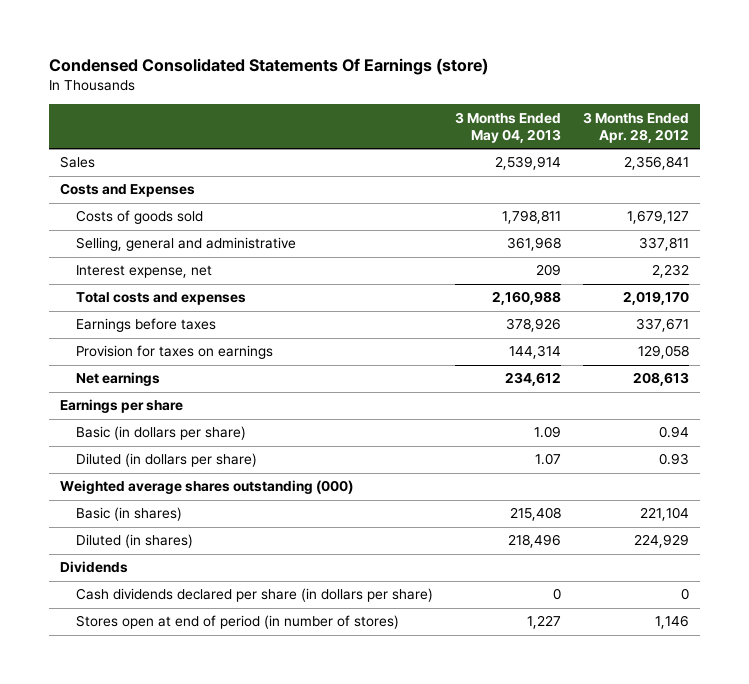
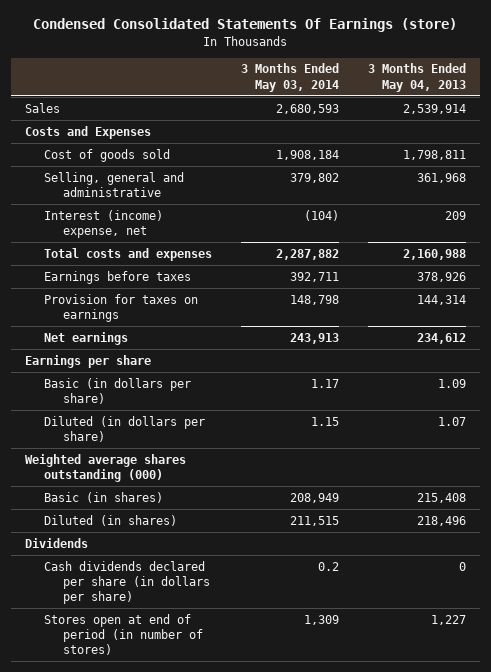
- | 3 Months Ended May 04, 2013 | 3 Months Ended Apr. 28, 2012
+ | 3 Months Ended May 03, 2014 | 3 Months Ended May 04, 2013
- Costs of goods sold | 1,798,811 | 1,679,127
+ Cost of goods sold | 1,908,184 | 1,798,811
- Interest expense, net | 209 | 2,232
+ Interest (income) expense, net | (104) | 209

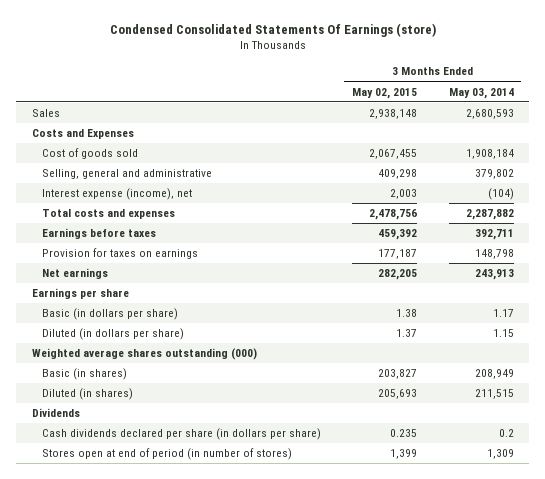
- | 3 Months Ended May 03, 2014 | 3 Months Ended May 04, 2013
+ | 3 Months Ended May 02, 2015 | 3 Months Ended May 03, 2014
- Interest (income) expense, net | (104) | 209
+ Interest expense (income), net | 2,003 | (104)

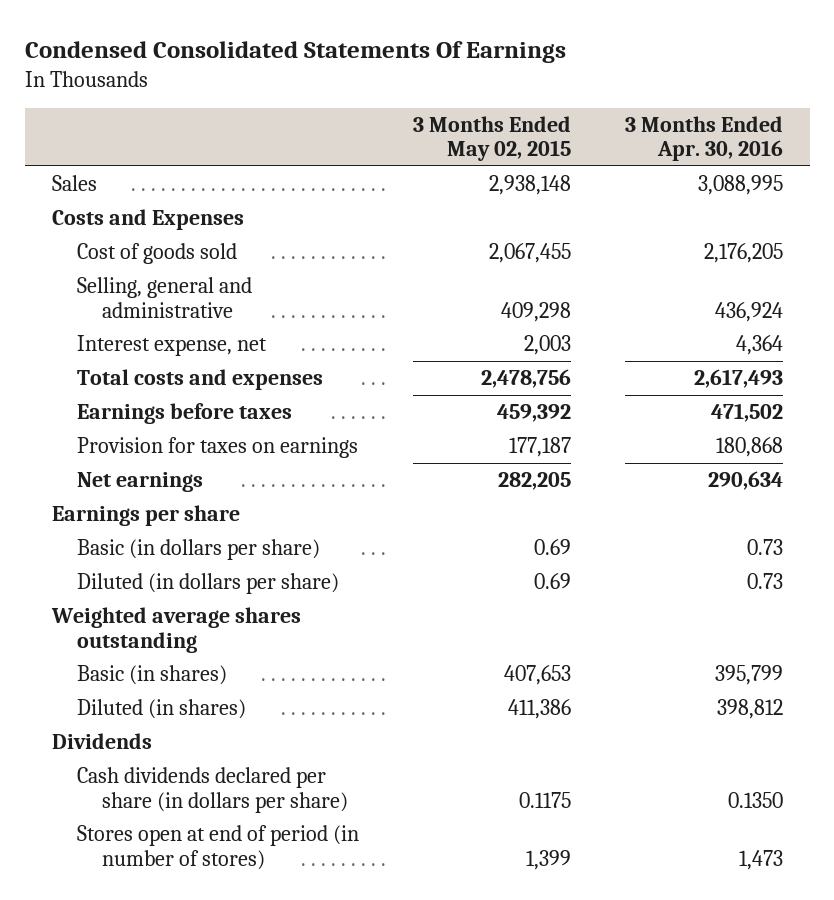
- Condensed Consolidated Statements Of Earnings (store)
+ Condensed Consolidated Statements Of Earnings
- | 3 Months Ended May 02, 2015 | 3 Months Ended May 03, 2014
+ | 3 Months Ended May 02, 2015 | 3 Months Ended Apr. 30, 2016
- Interest expense (income), net | 2,003 | (104)
+ Interest expense, net | 2,003 | 4,364
- Basic (in dollars per share) | 1.38 | 1.17
- Diluted (in dollars per share) | 1.37 | 1.15
- Weighted average shares outstanding (000)
- Basic (in shares) | 203,827 | 208,949
- Diluted (in shares) | 205,693 | 211,515
+ Basic (in dollars per share) | 0.69 | 0.73
+ Diluted (in dollars per share) | 0.69 | 0.73
+ Weighted average shares outstanding
+ Basic (in shares) | 407,653 | 395,799
+ Diluted (in shares) | 411,386 | 398,812
- Cash dividends declared per share (in dollars per share) | 0.235 | 0.2
+ Cash dividends declared per share (in dollars per share) | 0.1175 | 0.1350

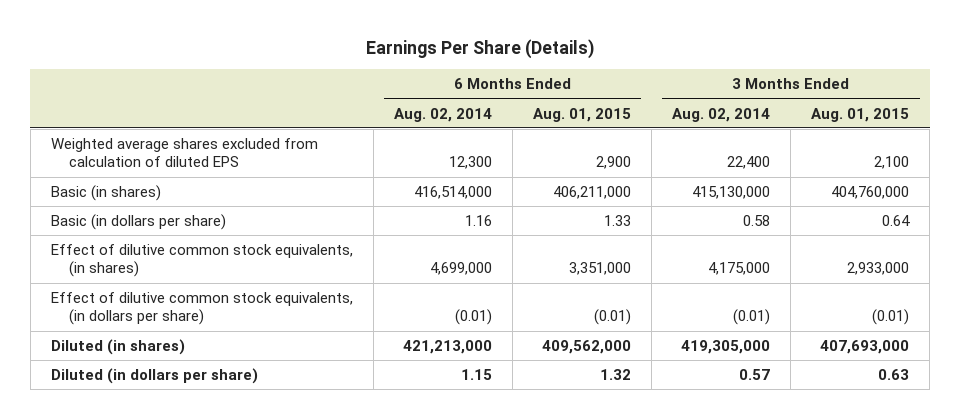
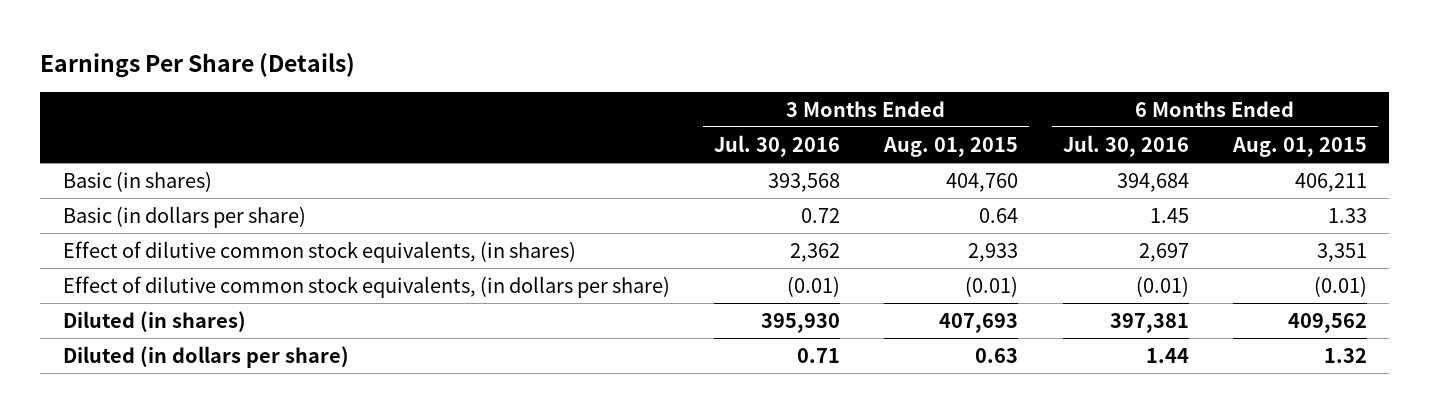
- | 6 Months Ended Aug. 02, 2014 | 6 Months Ended Aug. 01, 2015 | 3 Months Ended Aug. 02, 2014 | 3 Months Ended Aug. 01, 2015
+ | 3 Months Ended Jul. 30, 2016 | 3 Months Ended Aug. 01, 2015 | 6 Months Ended Jul. 30, 2016 | 6 Months Ended Aug. 01, 2015
- Weighted average shares excluded from calculation of diluted EPS | 12,300 | 2,900 | 22,400 | 2,100
- Basic (in shares) | 416,514,000 | 406,211,000 | 415,130,000 | 404,760,000
+ Basic (in shares) | 393,568 | 404,760 | 394,684 | 406,211
- Effect of dilutive common stock equivalents, (in shares) | 4,699,000 | 3,351,000 | 4,175,000 | 2,933,000
+ Effect of dilutive common stock equivalents, (in shares) | 2,362 | 2,933 | 2,697 | 3,351
- Diluted (in shares) | 421,213,000 | 409,562,000 | 419,305,000 | 407,693,000
+ Diluted (in shares) | 395,930 | 407,693 | 397,381 | 409,562

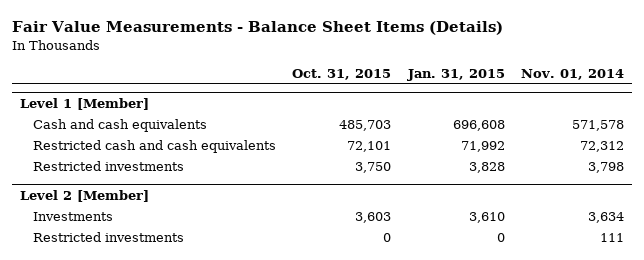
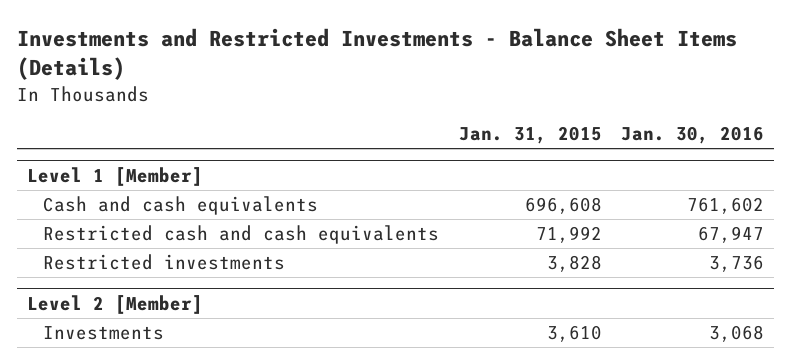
- Fair Value Measurements - Balance Sheet Items (Details)
+ Investments and Restricted Investments - Balance Sheet Items (Details)
- | Oct. 31, 2015 | Jan. 31, 2015 | Nov. 01, 2014
+ | Jan. 31, 2015 | Jan. 30, 2016
@ Level 2 [Member]
- Restricted investments | 0 | 0 | 111

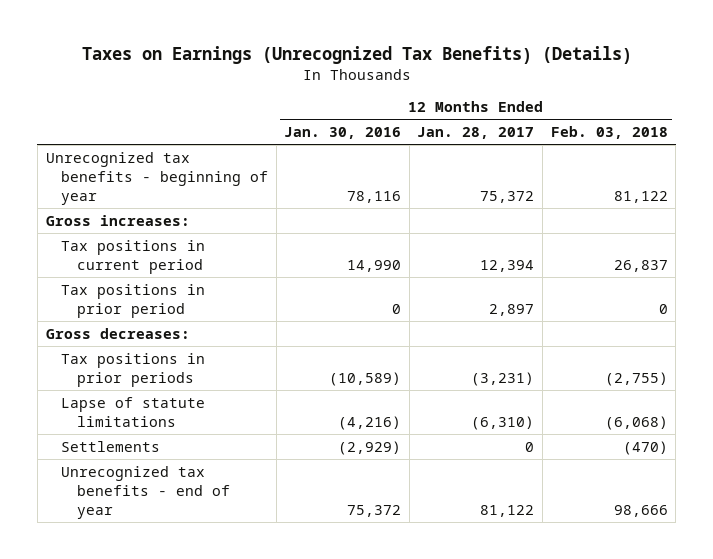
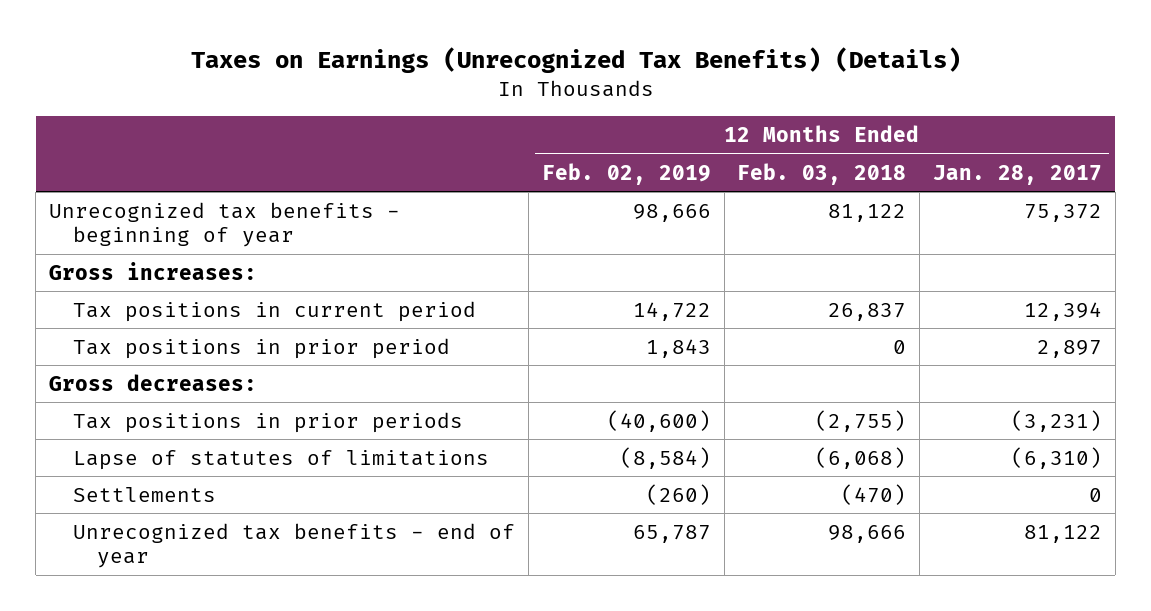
- | 12 Months Ended Jan. 30, 2016 | 12 Months Ended Jan. 28, 2017 | 12 Months Ended Feb. 03, 2018
+ | 12 Months Ended Feb. 02, 2019 | 12 Months Ended Feb. 03, 2018 | 12 Months Ended Jan. 28, 2017
- Lapse of statute limitations | (4,216) | (6,310) | (6,068)
+ Lapse of statutes of limitations | (8,584) | (6,068) | (6,310)

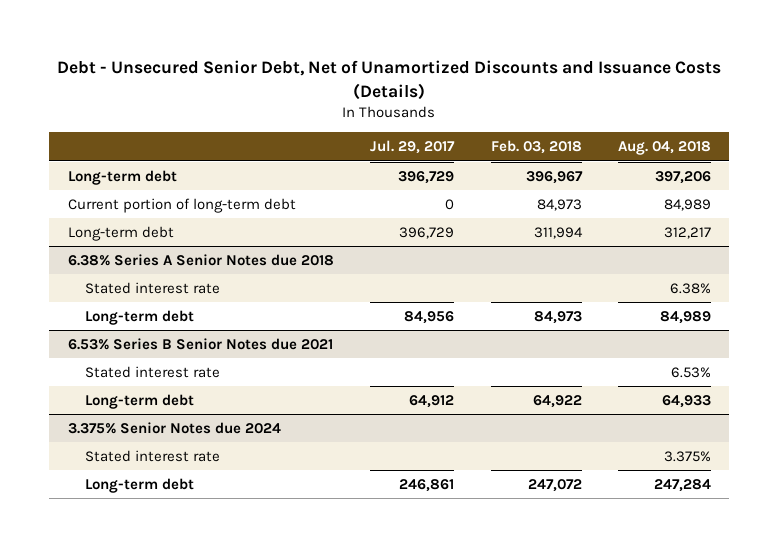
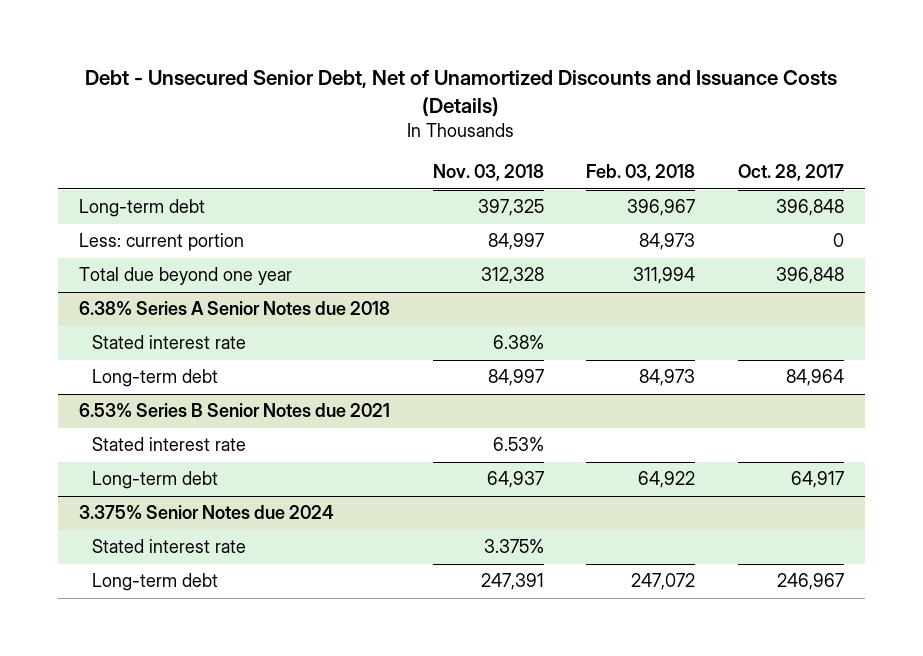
- | Jul. 29, 2017 | Feb. 03, 2018 | Aug. 04, 2018
+ | Nov. 03, 2018 | Feb. 03, 2018 | Oct. 28, 2017
- Current portion of long-term debt | 0 | 84,973 | 84,989
- Long-term debt | 396,729 | 311,994 | 312,217
+ Less: current portion | 84,997 | 84,973 | 0
+ Total due beyond one year | 312,328 | 311,994 | 396,848

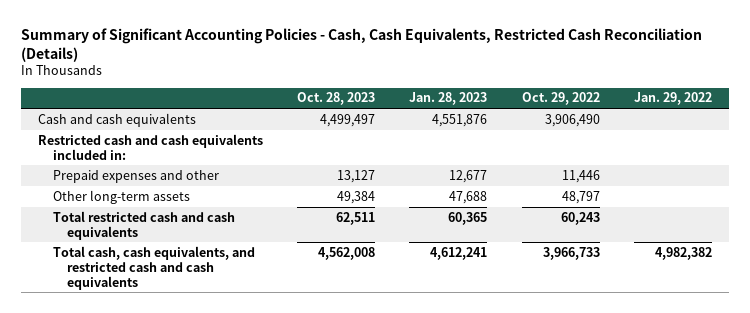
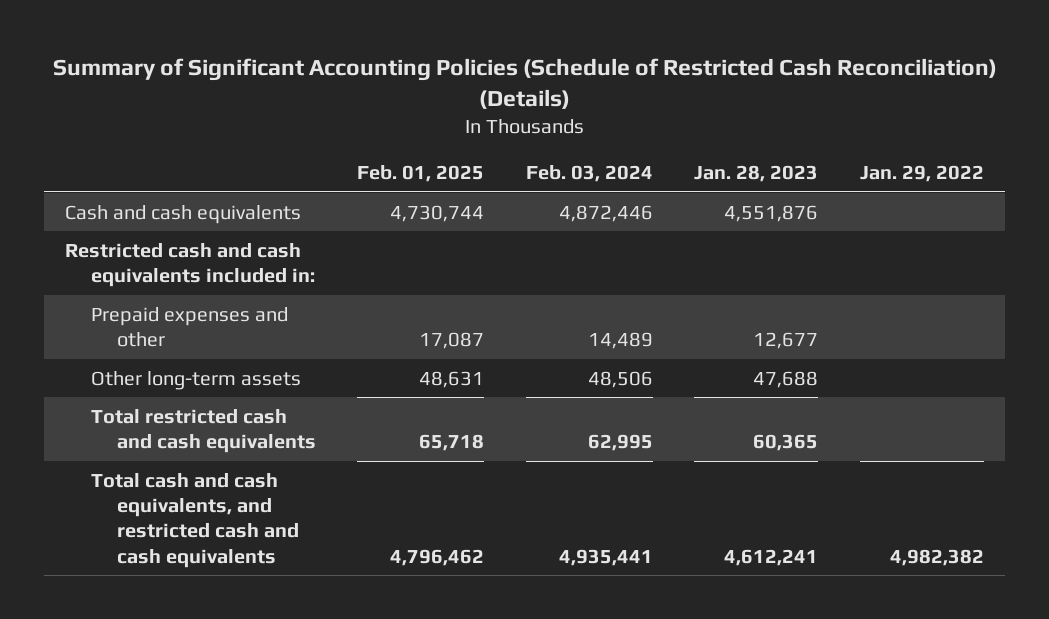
- Summary of Significant Accounting Policies - Cash, Cash Equivalents, Restricted Cash Reconciliation (Details)
+ Summary of Significant Accounting Policies (Schedule of Restricted Cash Reconciliation) (Details)
- | Oct. 28, 2023 | Jan. 28, 2023 | Oct. 29, 2022 | Jan. 29, 2022
+ | Feb. 01, 2025 | Feb. 03, 2024 | Jan. 28, 2023 | Jan. 29, 2022
- Total cash, cash equivalents, and restricted cash and cash equivalents | 4,562,008 | 4,612,241 | 3,966,733 | 4,982,382
+ Total cash and cash equivalents, and restricted cash and cash equivalents | 4,796,462 | 4,935,441 | 4,612,241 | 4,982,382

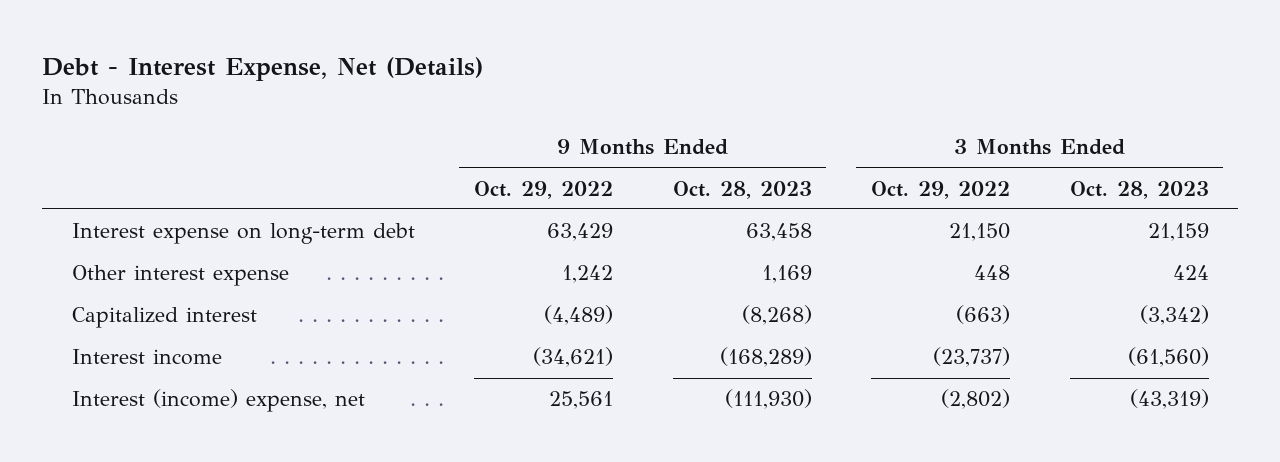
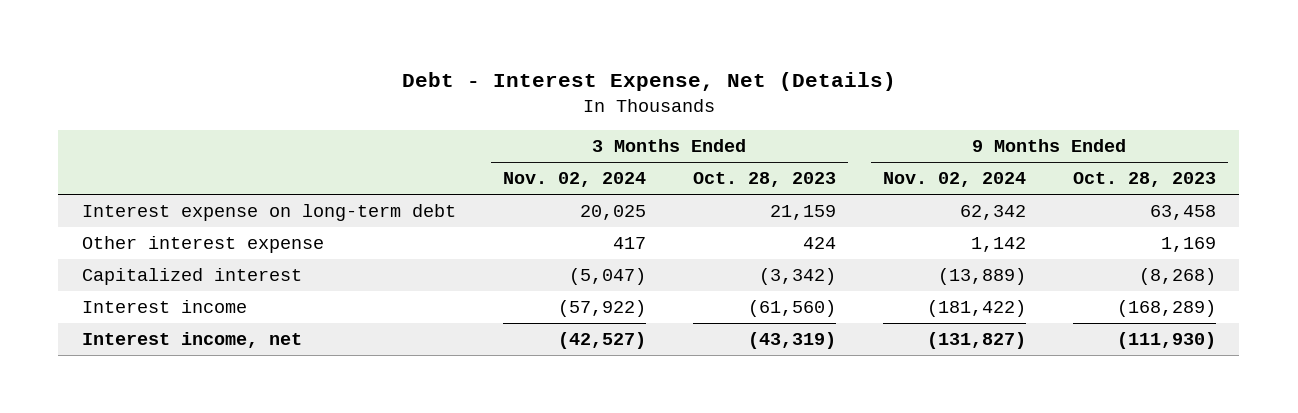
- | 9 Months Ended Oct. 29, 2022 | 9 Months Ended Oct. 28, 2023 | 3 Months Ended Oct. 29, 2022 | 3 Months Ended Oct. 28, 2023
+ | 3 Months Ended Nov. 02, 2024 | 3 Months Ended Oct. 28, 2023 | 9 Months Ended Nov. 02, 2024 | 9 Months Ended Oct. 28, 2023
- Interest (income) expense, net | 25,561 | (111,930) | (2,802) | (43,319)
+ Interest income, net | (42,527) | (43,319) | (131,827) | (111,930)

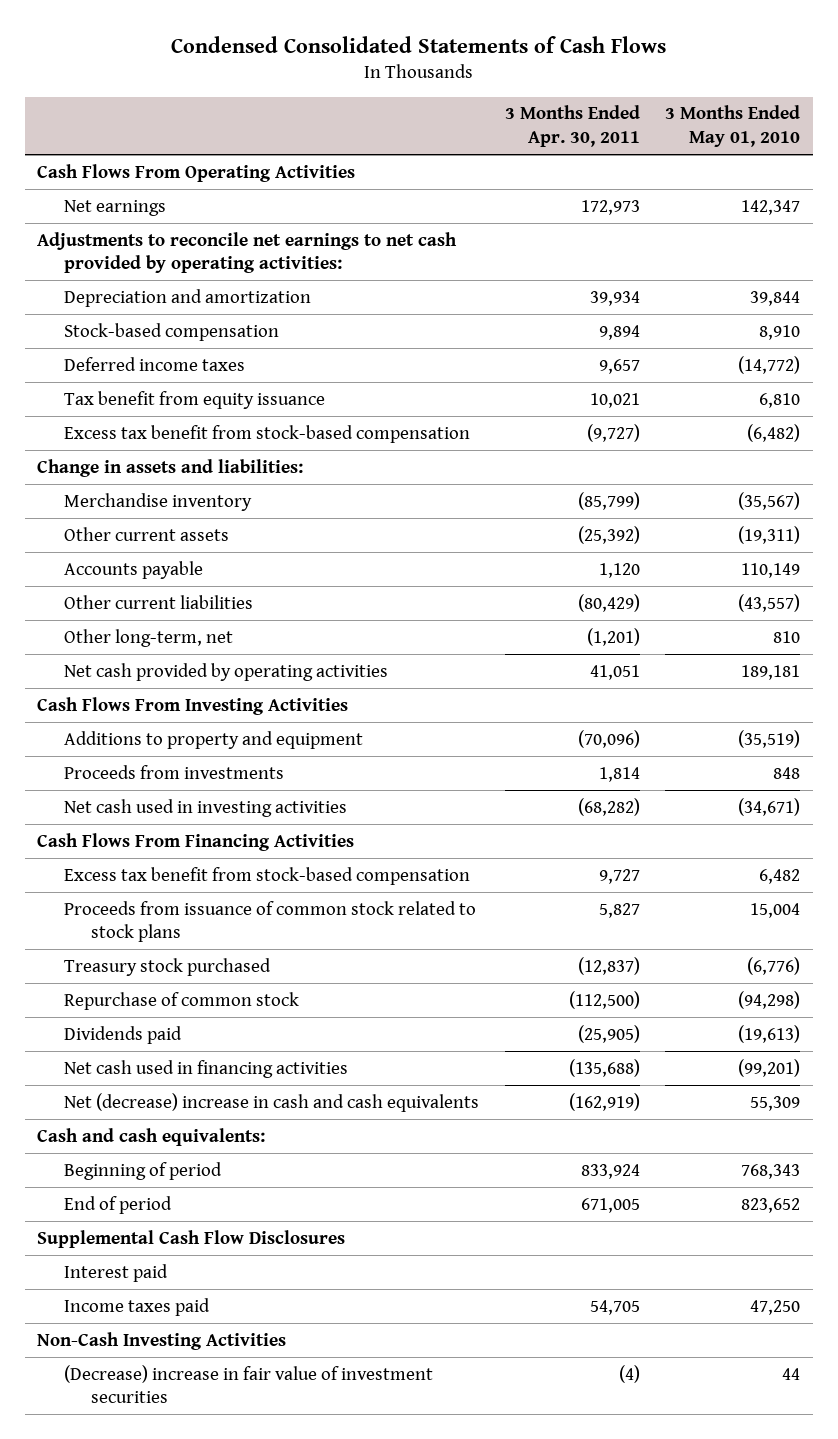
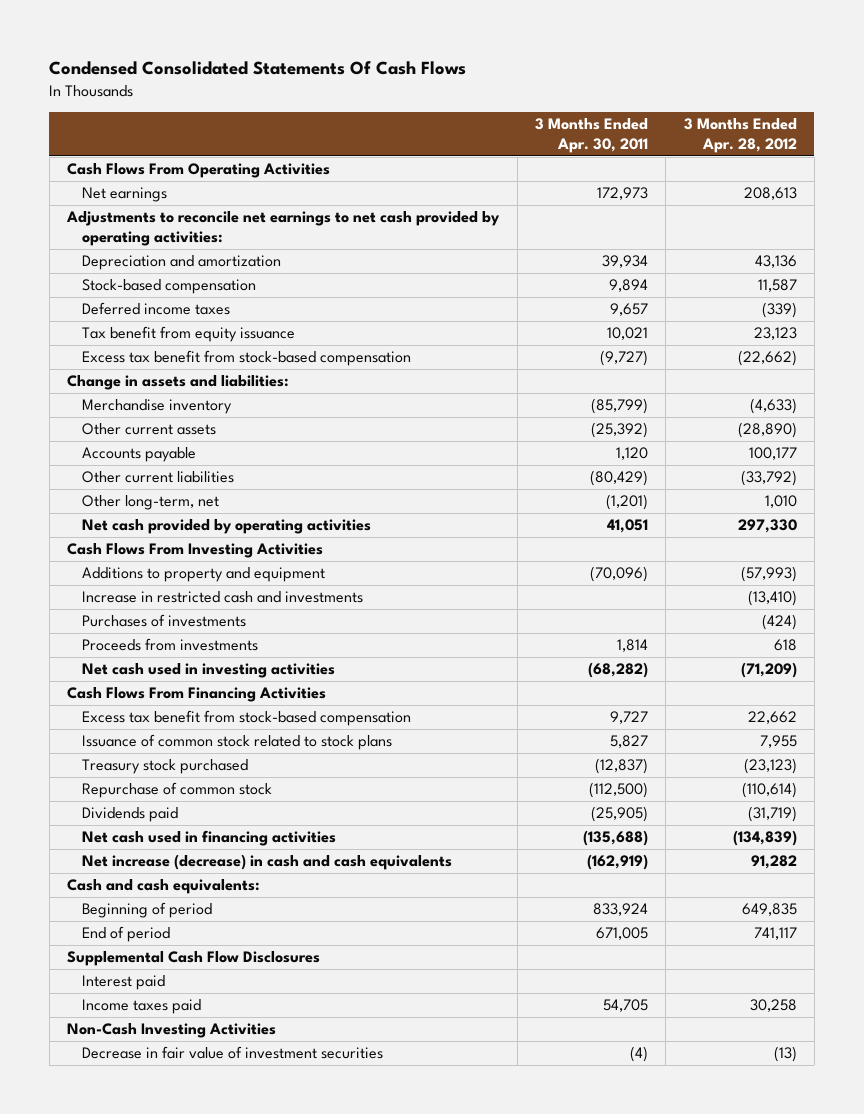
- Condensed Consolidated Statements of Cash Flows
+ Condensed Consolidated Statements Of Cash Flows
- | 3 Months Ended Apr. 30, 2011 | 3 Months Ended May 01, 2010
+ | 3 Months Ended Apr. 30, 2011 | 3 Months Ended Apr. 28, 2012
+ Increase in restricted cash and investments | | (13,410)
+ Purchases of investments | | (424)
- Proceeds from issuance of common stock related to stock plans | 5,827 | 15,004
+ Issuance of common stock related to stock plans | 5,827 | 7,955
- Net (decrease) increase in cash and cash equivalents | (162,919) | 55,309
+ Net increase (decrease) in cash and cash equivalents | (162,919) | 91,282
- (Decrease) increase in fair value of investment securities | (4) | 44
+ Decrease in fair value of investment securities | (4) | (13)

